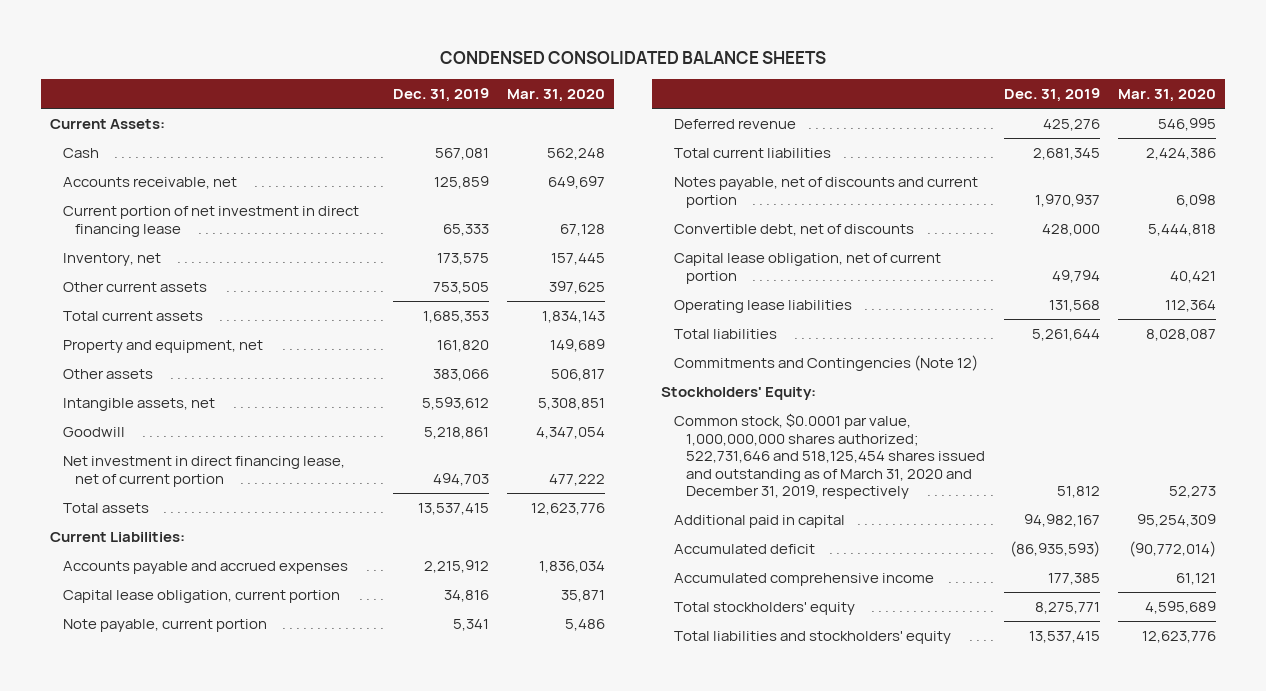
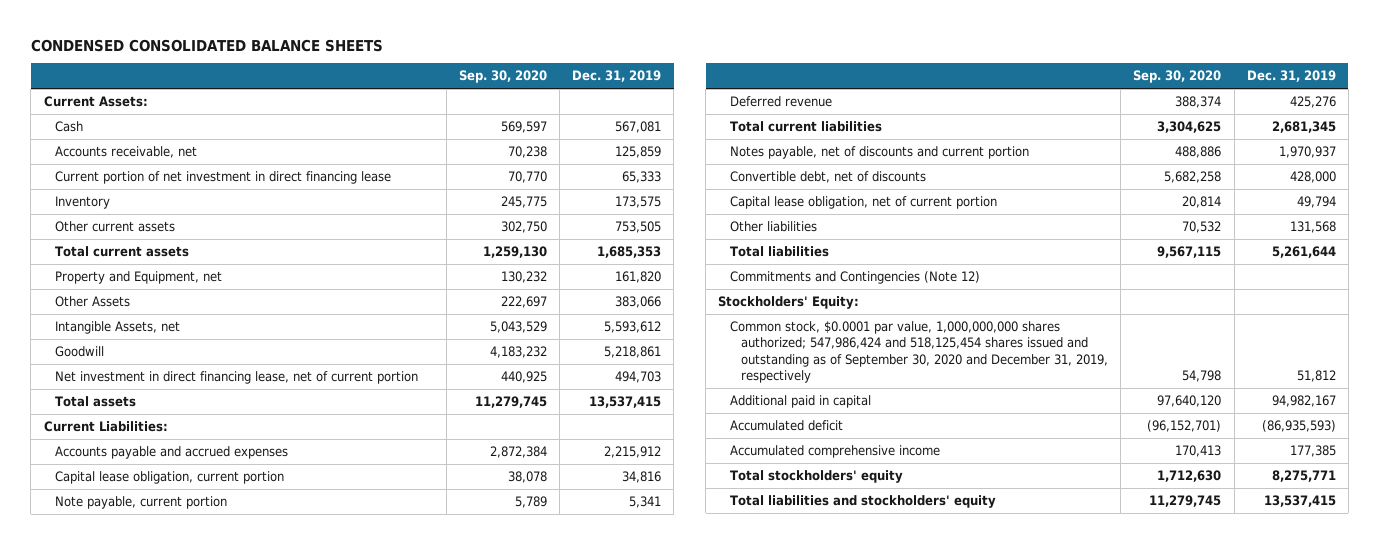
- | Dec. 31, 2019 | Mar. 31, 2020
+ | Sep. 30, 2020 | Dec. 31, 2019
- Inventory, net | 173,575 | 157,445
+ Inventory | 245,775 | 173,575
- Property and equipment, net | 161,820 | 149,689
- Other assets | 383,066 | 506,817
- Intangible assets, net | 5,593,612 | 5,308,851
+ Property and Equipment, net | 130,232 | 161,820
+ Other Assets | 222,697 | 383,066
+ Intangible Assets, net | 5,043,529 | 5,593,612
- Operating lease liabilities | 131,568 | 112,364
+ Other liabilities | 70,532 | 131,568
- Common stock, $0.0001 par value, 1,000,000,000 shares authorized; 522,731,646 and 518,125,454 shares issued and outstanding as of March 31, 2020 and December 31, 2019, respectively | 51,812 | 52,273
+ Common stock, $0.0001 par value, 1,000,000,000 shares authorized; 547,986,424 and 518,125,454 shares issued and outstanding as of September 30, 2020 and December 31, 2019, respectively | 54,798 | 51,812

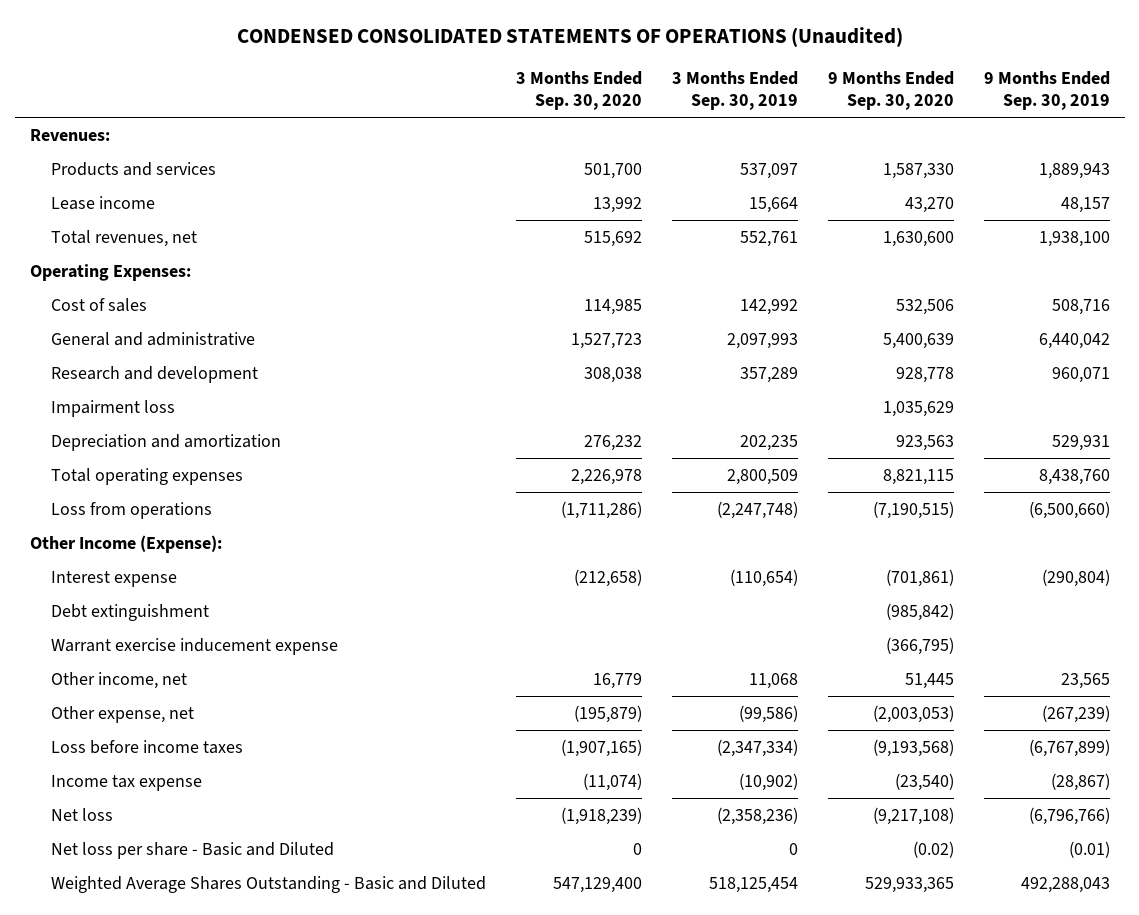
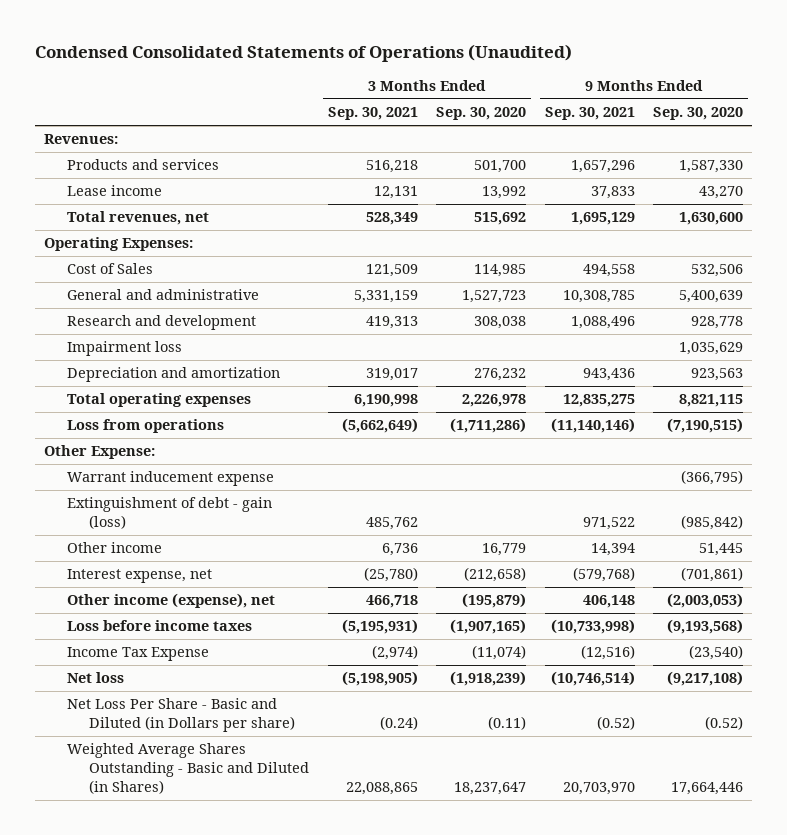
- CONDENSED CONSOLIDATED STATEMENTS OF OPERATIONS (Unaudited)
+ Condensed Consolidated Statements of Operations (Unaudited)
- | 3 Months Ended Sep. 30, 2020 | 3 Months Ended Sep. 30, 2019 | 9 Months Ended Sep. 30, 2020 | 9 Months Ended Sep. 30, 2019
+ | 3 Months Ended Sep. 30, 2021 | 3 Months Ended Sep. 30, 2020 | 9 Months Ended Sep. 30, 2021 | 9 Months Ended Sep. 30, 2020
- Cost of sales | 114,985 | 142,992 | 532,506 | 508,716
+ Cost of Sales | 121,509 | 114,985 | 494,558 | 532,506
- Other Income (Expense):
- Interest expense | (212,658) | (110,654) | (701,861) | (290,804)
- Debt extinguishment | | | (985,842) |
- Warrant exercise inducement expense | | | (366,795) |
- Other income, net | 16,779 | 11,068 | 51,445 | 23,565
- Other expense, net | (195,879) | (99,586) | (2,003,053) | (267,239)
+ Other Expense:
+ Warrant inducement expense | | | | (366,795)
+ Extinguishment of debt - gain (loss) | 485,762 | | 971,522 | (985,842)
+ Other income | 6,736 | 16,779 | 14,394 | 51,445
+ Interest expense, net | (25,780) | (212,658) | (579,768) | (701,861)
+ Other income (expense), net | 466,718 | (195,879) | 406,148 | (2,003,053)
- Income tax expense | (11,074) | (10,902) | (23,540) | (28,867)
+ Income Tax Expense | (2,974) | (11,074) | (12,516) | (23,540)
- Net loss per share - Basic and Diluted | 0 | 0 | (0.02) | (0.01)
- Weighted Average Shares Outstanding - Basic and Diluted | 547,129,400 | 518,125,454 | 529,933,365 | 492,288,043
+ Net Loss Per Share - Basic and Diluted (in Dollars per share) | (0.24) | (0.11) | (0.52) | (0.52)
+ Weighted Average Shares Outstanding - Basic and Diluted (in Shares) | 22,088,865 | 18,237,647 | 20,703,970 | 17,664,446

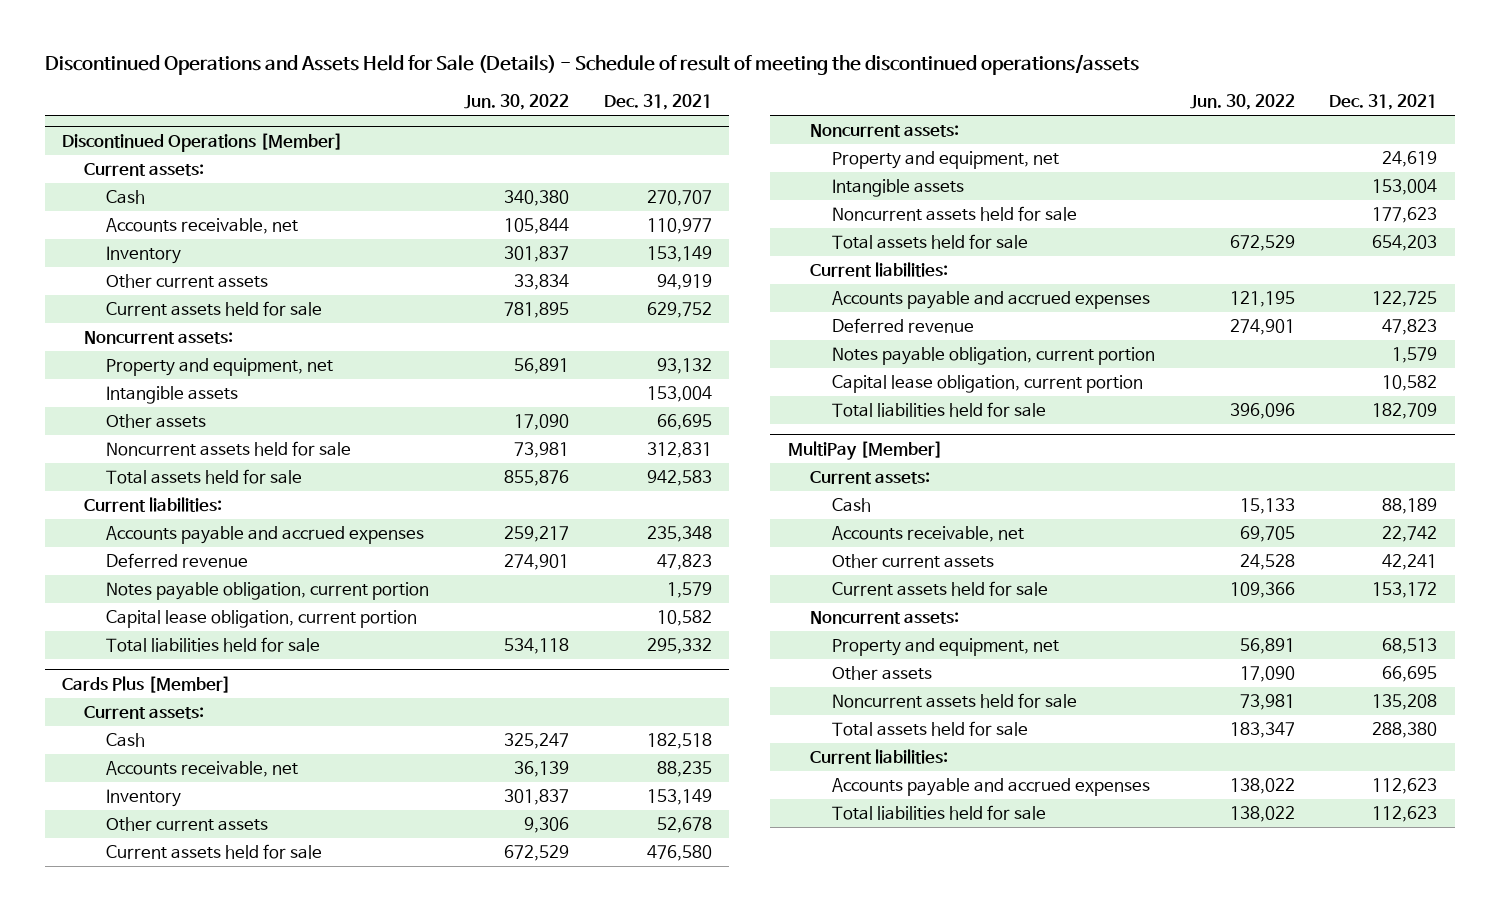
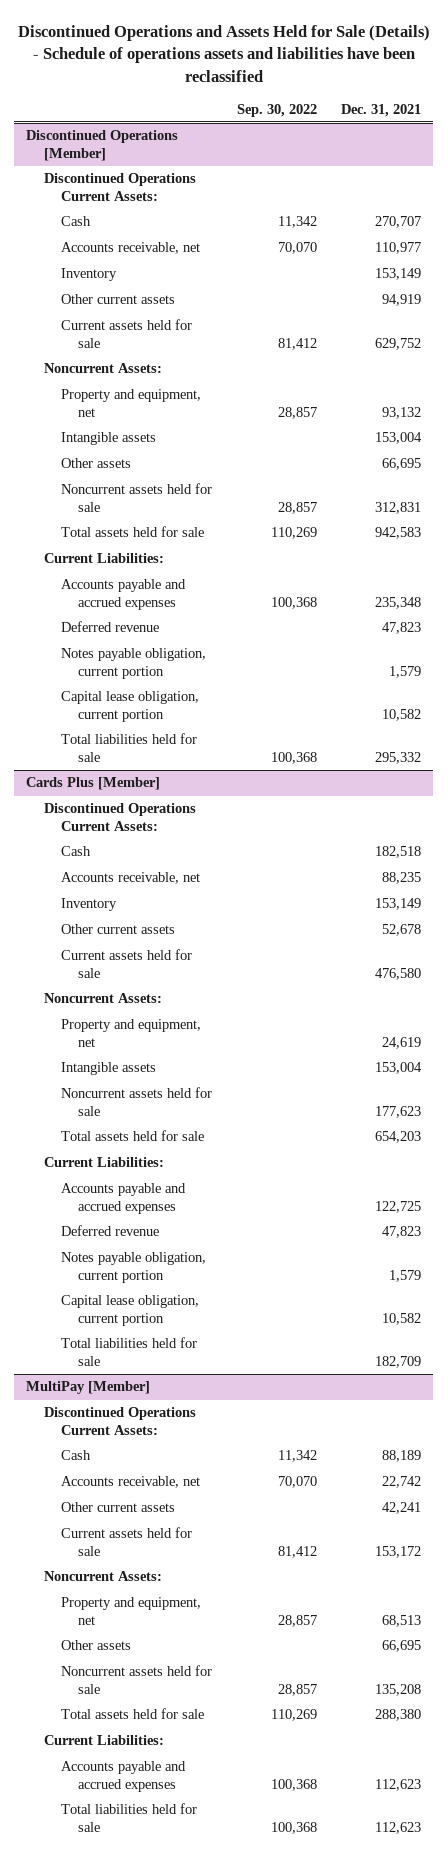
- Discontinued Operations and Assets Held for Sale (Details) - Schedule of result of meeting the discontinued operations/assets
+ Discontinued Operations and Assets Held for Sale (Details) - Schedule of operations assets and liabilities have been reclassified
- | Jun. 30, 2022 | Dec. 31, 2021
+ | Sep. 30, 2022 | Dec. 31, 2021
@ Discontinued Operations [Member]
- Current assets:
+ Discontinued Operations Current Assets:
- Noncurrent assets:
+ Noncurrent Assets:
- Current liabilities:
+ Current Liabilities:
@ Cards Plus [Member]
- Current assets:
+ Discontinued Operations Current Assets:
- Noncurrent assets:
+ Noncurrent Assets:
- Current liabilities:
+ Current Liabilities:
@ MultiPay [Member]
- Current assets:
+ Discontinued Operations Current Assets:
- Noncurrent assets:
+ Noncurrent Assets:
- Current liabilities:
+ Current Liabilities:

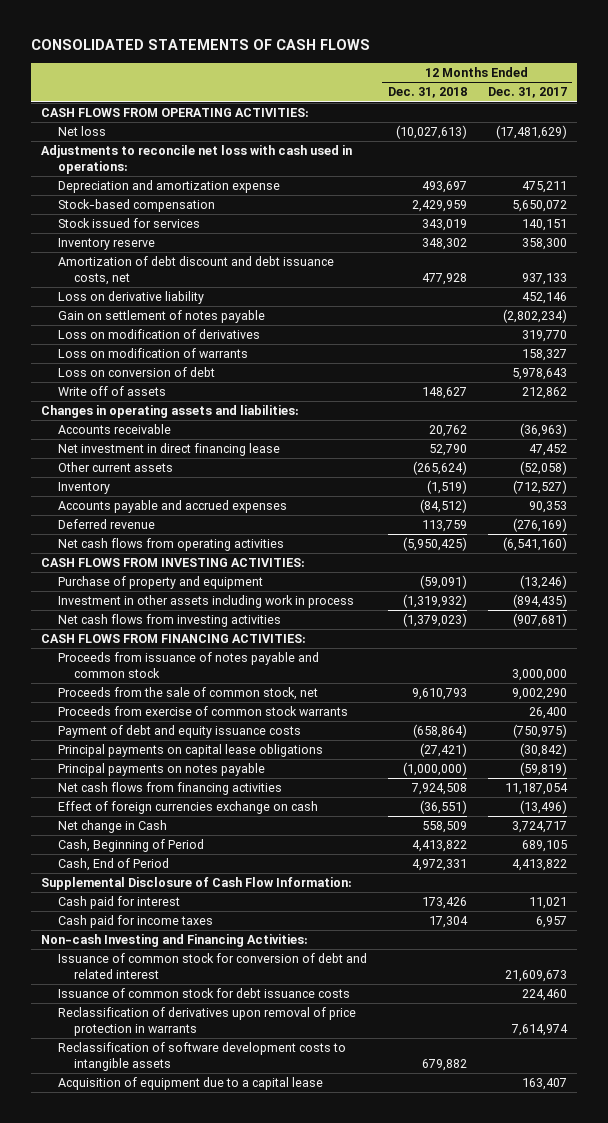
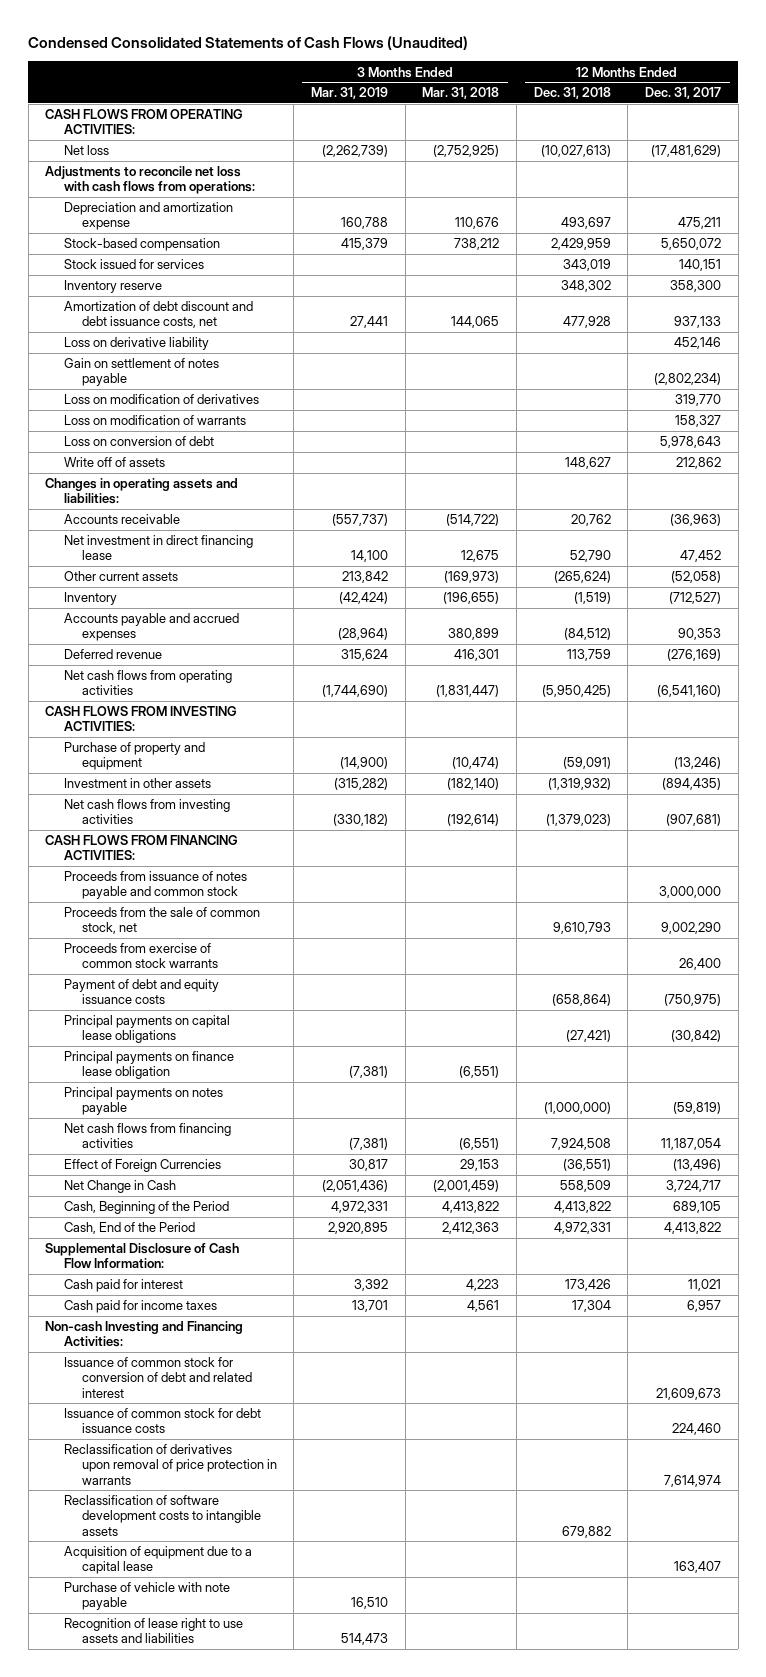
- CONSOLIDATED STATEMENTS OF CASH FLOWS
+ Condensed Consolidated Statements of Cash Flows (Unaudited)
- | 12 Months Ended Dec. 31, 2018 | 12 Months Ended Dec. 31, 2017
+ | 3 Months Ended Mar. 31, 2019 | 3 Months Ended Mar. 31, 2018 | 12 Months Ended Dec. 31, 2018 | 12 Months Ended Dec. 31, 2017
- Adjustments to reconcile net loss with cash used in operations:
+ Adjustments to reconcile net loss with cash flows from operations:
- Investment in other assets including work in process | (1,319,932) | (894,435)
+ Investment in other assets | (315,282) | (182,140) | (1,319,932) | (894,435)
+ Principal payments on finance lease obligation | (7,381) | (6,551) | |
- Effect of foreign currencies exchange on cash | (36,551) | (13,496)
- Net change in Cash | 558,509 | 3,724,717
- Cash, Beginning of Period | 4,413,822 | 689,105
- Cash, End of Period | 4,972,331 | 4,413,822
+ Effect of Foreign Currencies | 30,817 | 29,153 | (36,551) | (13,496)
+ Net Change in Cash | (2,051,436) | (2,001,459) | 558,509 | 3,724,717
+ Cash, Beginning of the Period | 4,972,331 | 4,413,822 | 4,413,822 | 689,105
+ Cash, End of the Period | 2,920,895 | 2,412,363 | 4,972,331 | 4,413,822
+ Purchase of vehicle with note payable | 16,510 | | |
+ Recognition of lease right to use assets and liabilities | 514,473 | | |

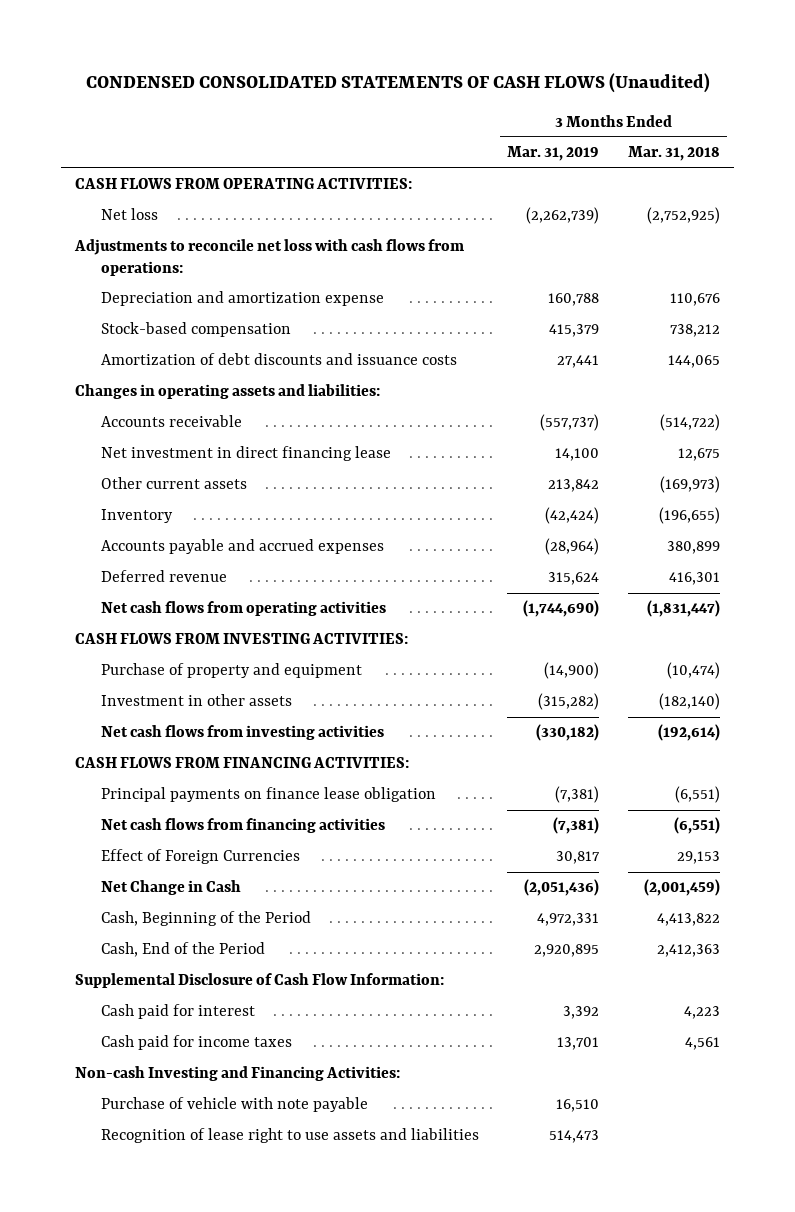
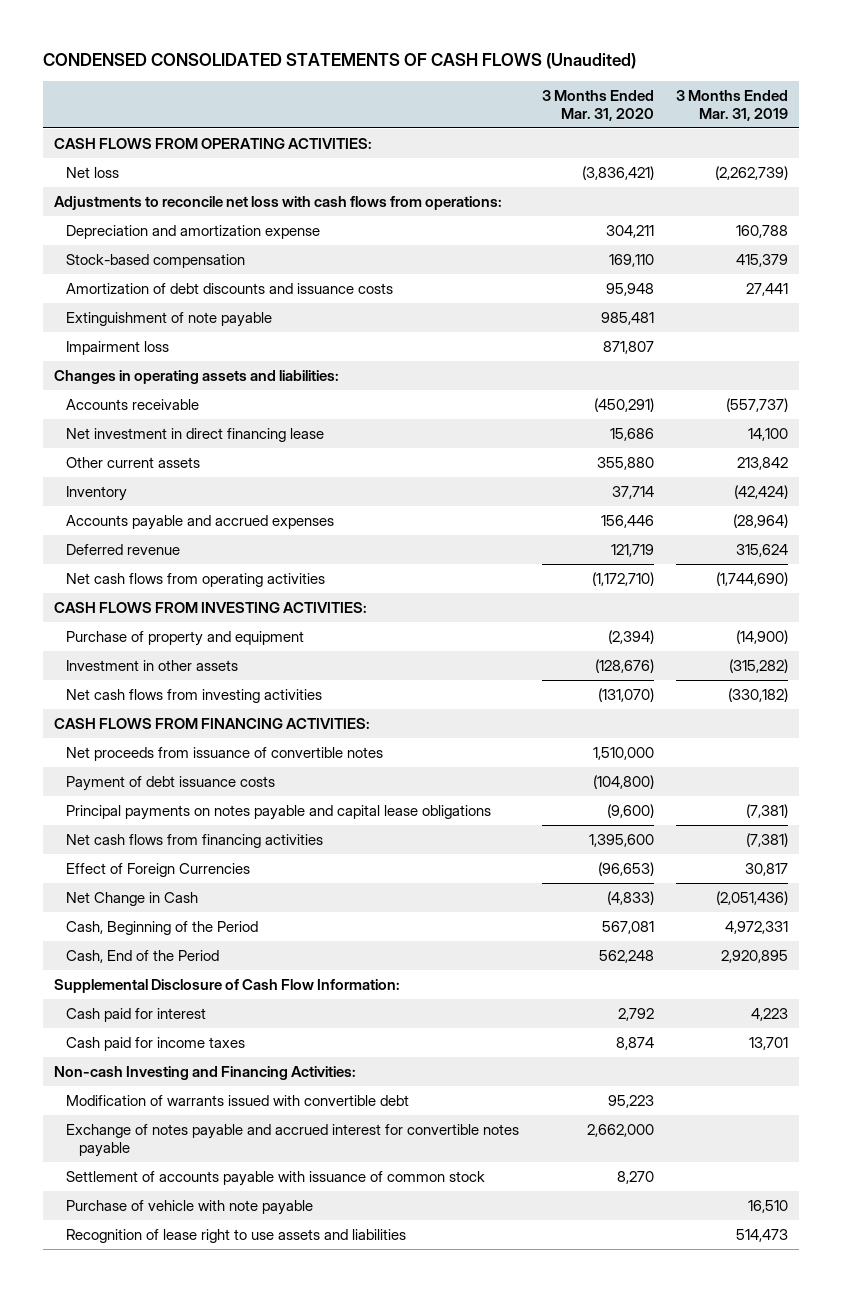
- | 3 Months Ended Mar. 31, 2019 | 3 Months Ended Mar. 31, 2018
+ | 3 Months Ended Mar. 31, 2020 | 3 Months Ended Mar. 31, 2019
+ Extinguishment of note payable | 985,481 |
+ Impairment loss | 871,807 |
- Principal payments on finance lease obligation | (7,381) | (6,551)
+ Net proceeds from issuance of convertible notes | 1,510,000 |
+ Payment of debt issuance costs | (104,800) |
+ Principal payments on notes payable and capital lease obligations | (9,600) | (7,381)
- Cash paid for interest | 3,392 | 4,223
+ Cash paid for interest | 2,792 | 4,223
+ Modification of warrants issued with convertible debt | 95,223 |
+ Exchange of notes payable and accrued interest for convertible notes payable | 2,662,000 |
+ Settlement of accounts payable with issuance of common stock | 8,270 |

